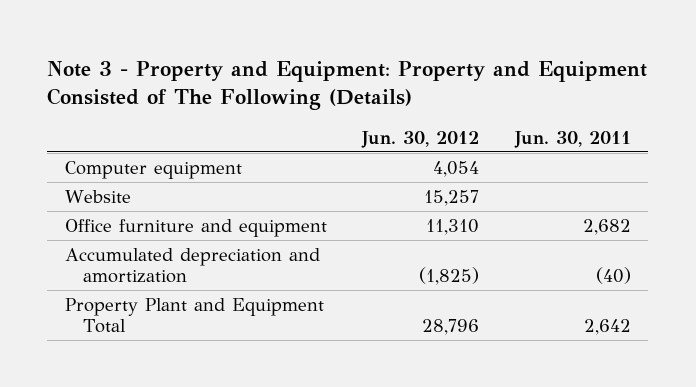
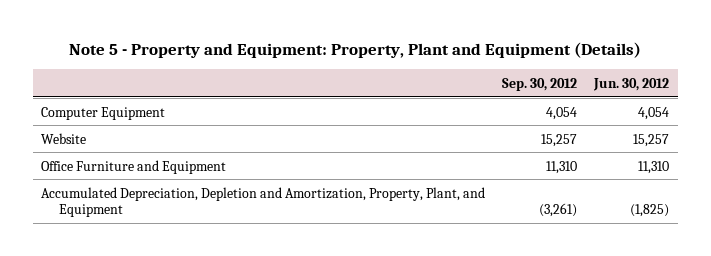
- Note 3 - Property and Equipment: Property and Equipment Consisted of The Following (Details)
+ Note 5 - Property and Equipment: Property, Plant and Equipment (Details)
- | Jun. 30, 2012 | Jun. 30, 2011
+ | Sep. 30, 2012 | Jun. 30, 2012
- Computer equipment | 4,054 |
+ Computer Equipment | 4,054 | 4,054
- Office furniture and equipment | 11,310 | 2,682
- Accumulated depreciation and amortization | (1,825) | (40)
- Property Plant and Equipment Total | 28,796 | 2,642
+ Office Furniture and Equipment | 11,310 | 11,310
+ Accumulated Depreciation, Depletion and Amortization, Property, Plant, and Equipment | (3,261) | (1,825)

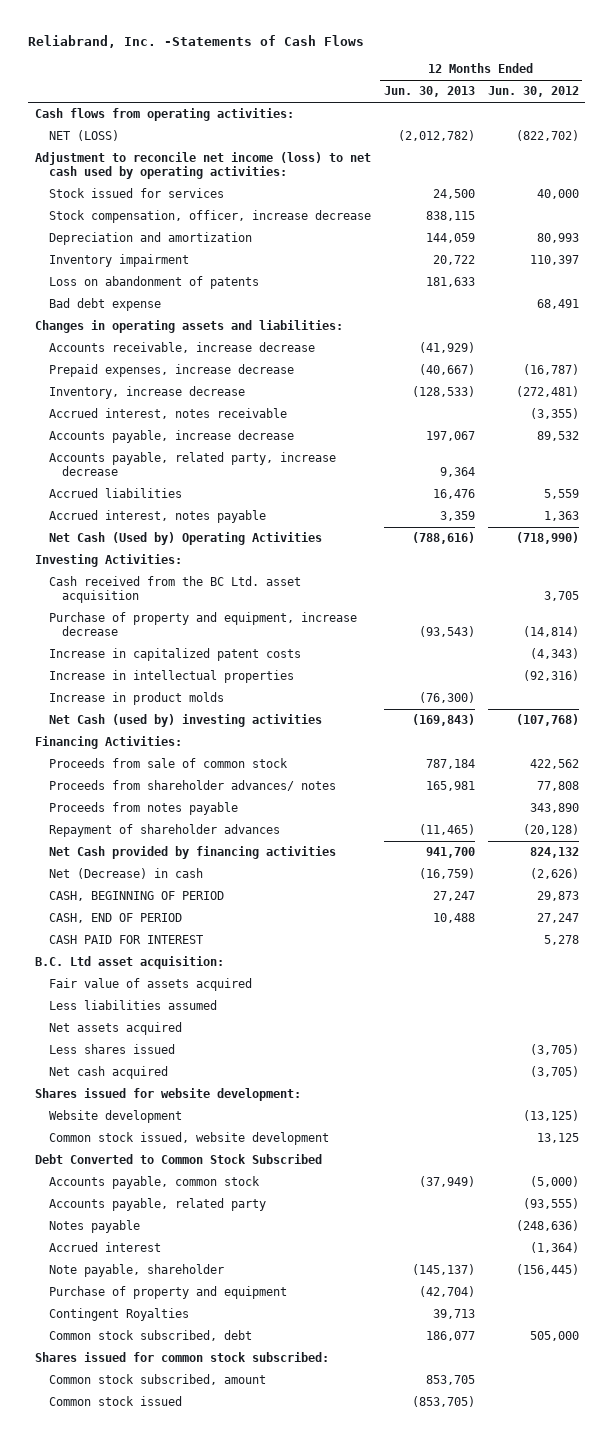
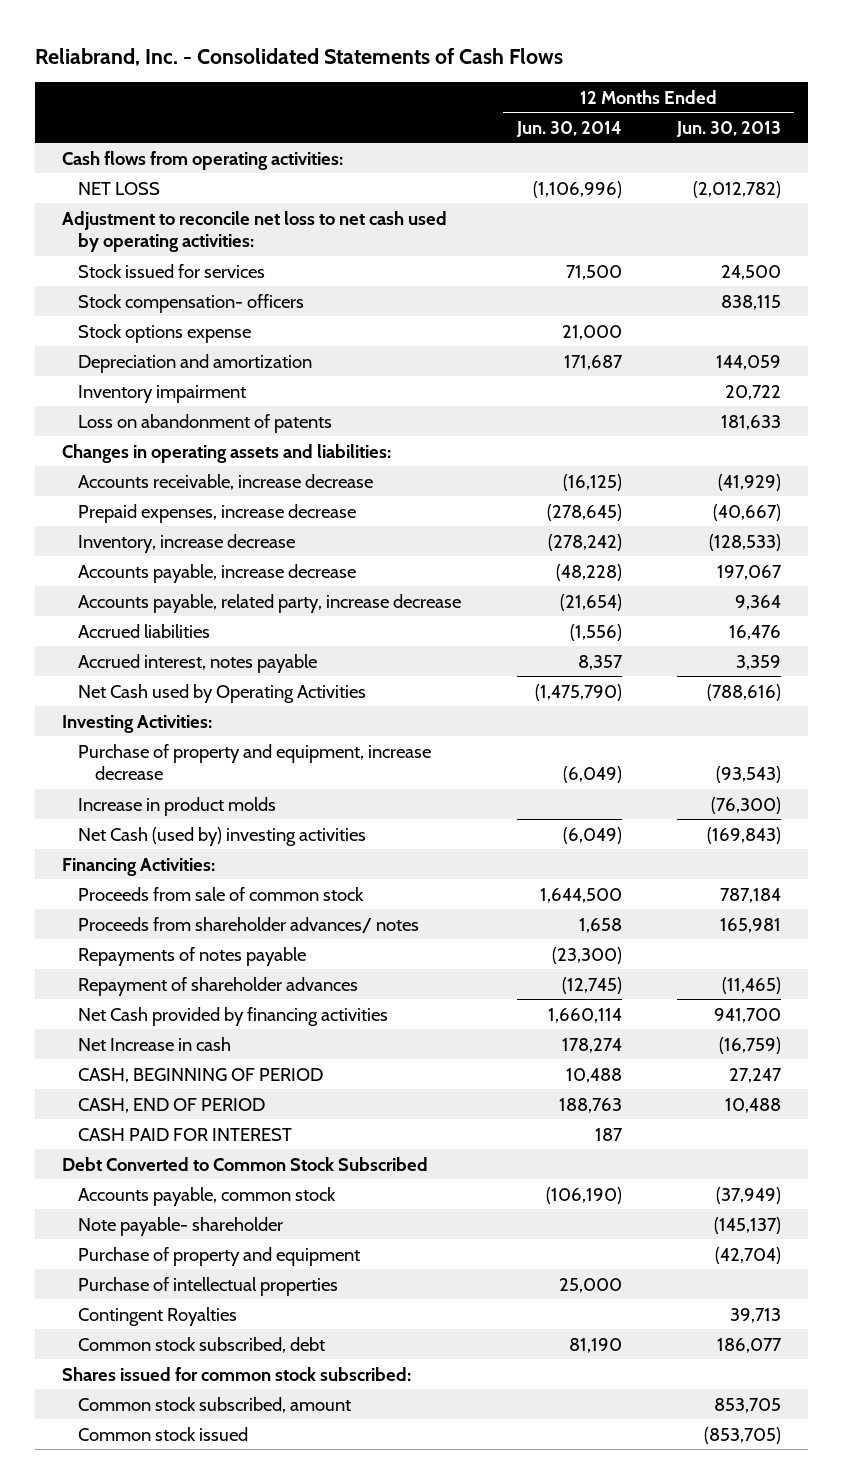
- Reliabrand, Inc. -Statements of Cash Flows
+ Reliabrand, Inc. - Consolidated Statements of Cash Flows
- | 12 Months Ended Jun. 30, 2013 | 12 Months Ended Jun. 30, 2012
+ | 12 Months Ended Jun. 30, 2014 | 12 Months Ended Jun. 30, 2013
- NET (LOSS) | (2,012,782) | (822,702)
- Adjustment to reconcile net income (loss) to net cash used by operating activities:
+ NET LOSS | (1,106,996) | (2,012,782)
+ Adjustment to reconcile net loss to net cash used by operating activities:
- Stock compensation, officer, increase decrease | 838,115 |
+ Stock compensation- officers | | 838,115
+ Stock options expense | 21,000 |
- Bad debt expense | | 68,491
- Accrued interest, notes receivable | | (3,355)
- Net Cash (Used by) Operating Activities | (788,616) | (718,990)
+ Net Cash used by Operating Activities | (1,475,790) | (788,616)
- Cash received from the BC Ltd. asset acquisition | | 3,705
- Increase in capitalized patent costs | | (4,343)
- Increase in intellectual properties | | (92,316)
- Proceeds from notes payable | | 343,890
+ Repayments of notes payable | (23,300) |
- Net (Decrease) in cash | (16,759) | (2,626)
+ Net Increase in cash | 178,274 | (16,759)
- B.C. Ltd asset acquisition:
- Fair value of assets acquired
- Less liabilities assumed
- Net assets acquired
- Less shares issued | | (3,705)
- Net cash acquired | | (3,705)
- Shares issued for website development:
- Website development | | (13,125)
- Common stock issued, website development | | 13,125
- Accounts payable, related party | | (93,555)
- Notes payable | | (248,636)
- Accrued interest | | (1,364)
- Note payable, shareholder | (145,137) | (156,445)
+ Note payable- shareholder | | (145,137)
+ Purchase of intellectual properties | 25,000 |

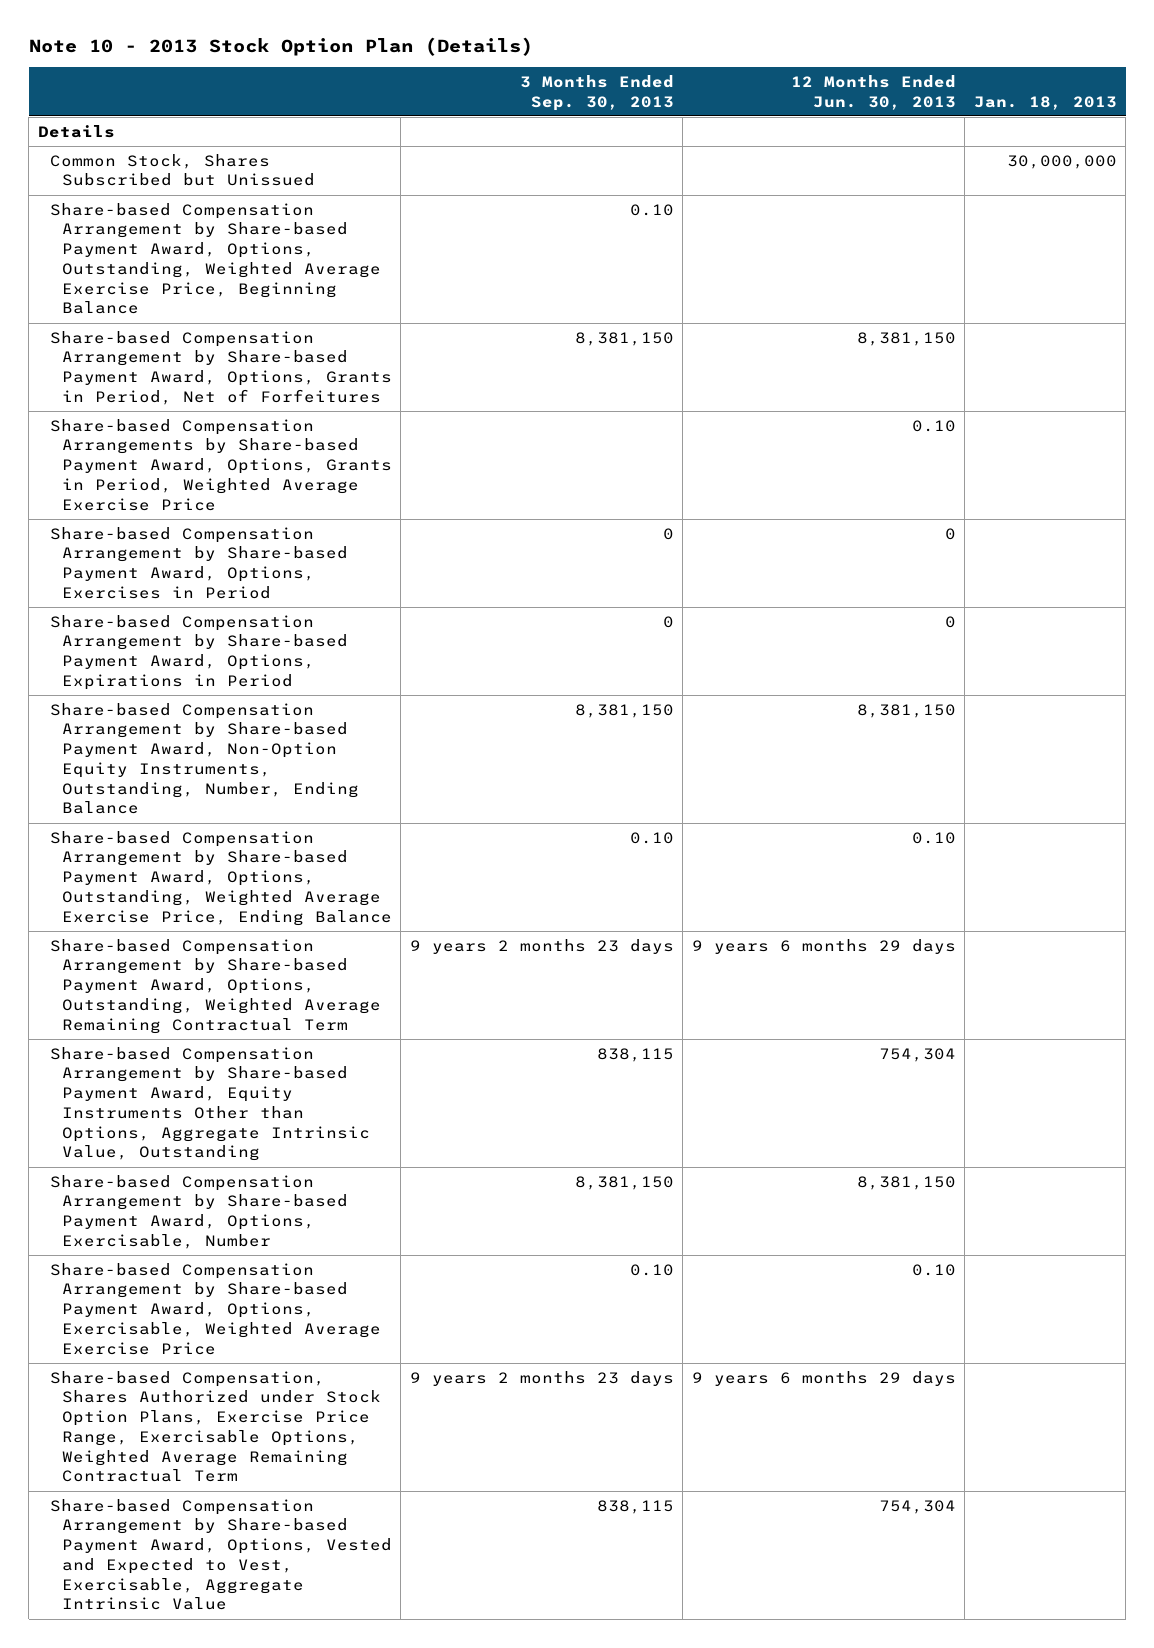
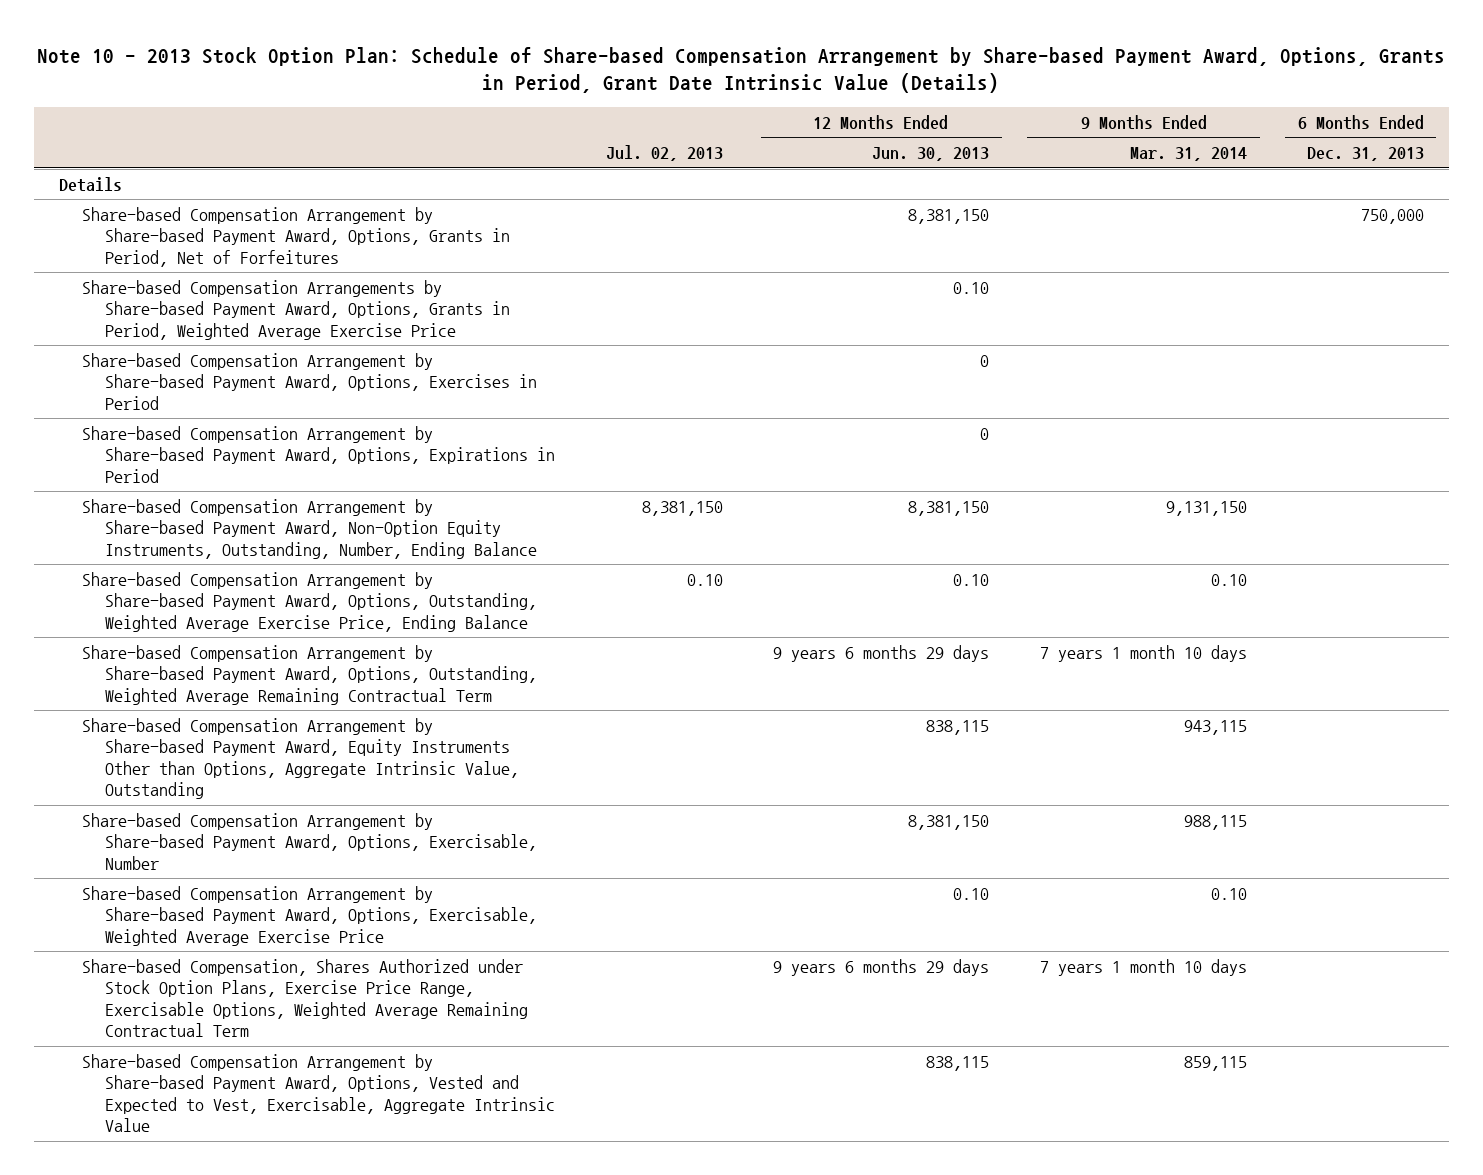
- Note 10 - 2013 Stock Option Plan (Details)
+ Note 10 - 2013 Stock Option Plan: Schedule of Share-based Compensation Arrangement by Share-based Payment Award, Options, Grants in Period, Grant Date Intrinsic Value (Details)
- | 3 Months Ended Sep. 30, 2013 | 12 Months Ended Jun. 30, 2013 | Jan. 18, 2013
+ | Jul. 02, 2013 | 12 Months Ended Jun. 30, 2013 | 9 Months Ended Mar. 31, 2014 | 6 Months Ended Dec. 31, 2013
- Common Stock, Shares Subscribed but Unissued | | | 30,000,000
- Share-based Compensation Arrangement by Share-based Payment Award, Options, Outstanding, Weighted Average Exercise Price, Beginning Balance | 0.10 | |
- Share-based Compensation Arrangement by Share-based Payment Award, Equity Instruments Other than Options, Aggregate Intrinsic Value, Outstanding | 838,115 | 754,304 |
+ Share-based Compensation Arrangement by Share-based Payment Award, Equity Instruments Other than Options, Aggregate Intrinsic Value, Outstanding | | 838,115 | 943,115 |
- Share-based Compensation Arrangement by Share-based Payment Award, Options, Vested and Expected to Vest, Exercisable, Aggregate Intrinsic Value | 838,115 | 754,304 |
+ Share-based Compensation Arrangement by Share-based Payment Award, Options, Vested and Expected to Vest, Exercisable, Aggregate Intrinsic Value | | 838,115 | 859,115 |

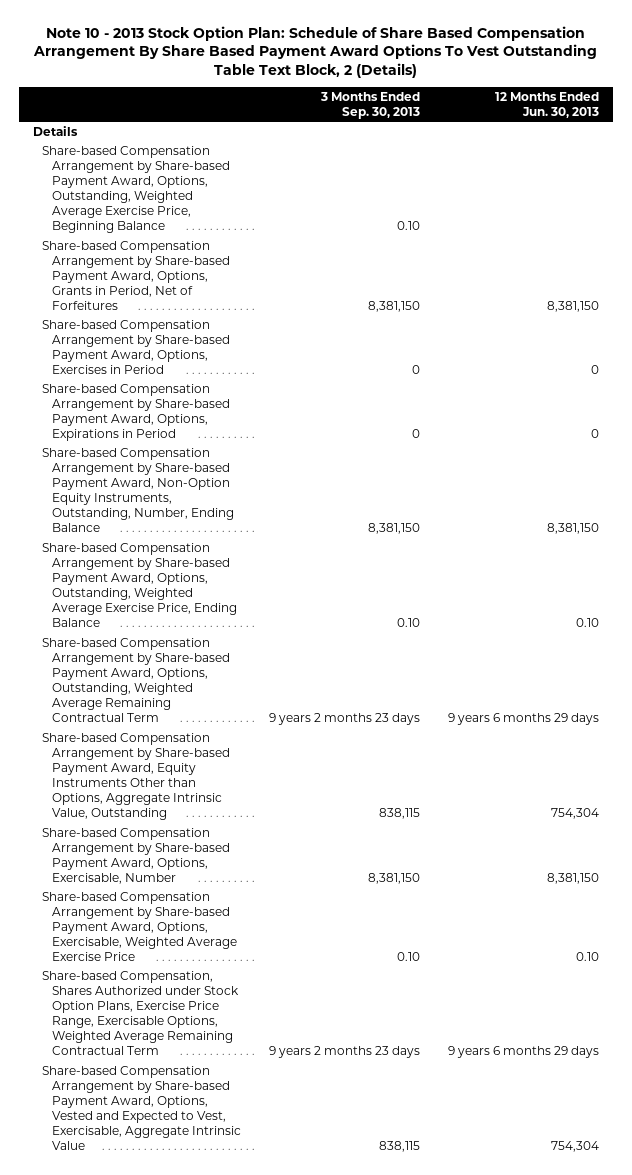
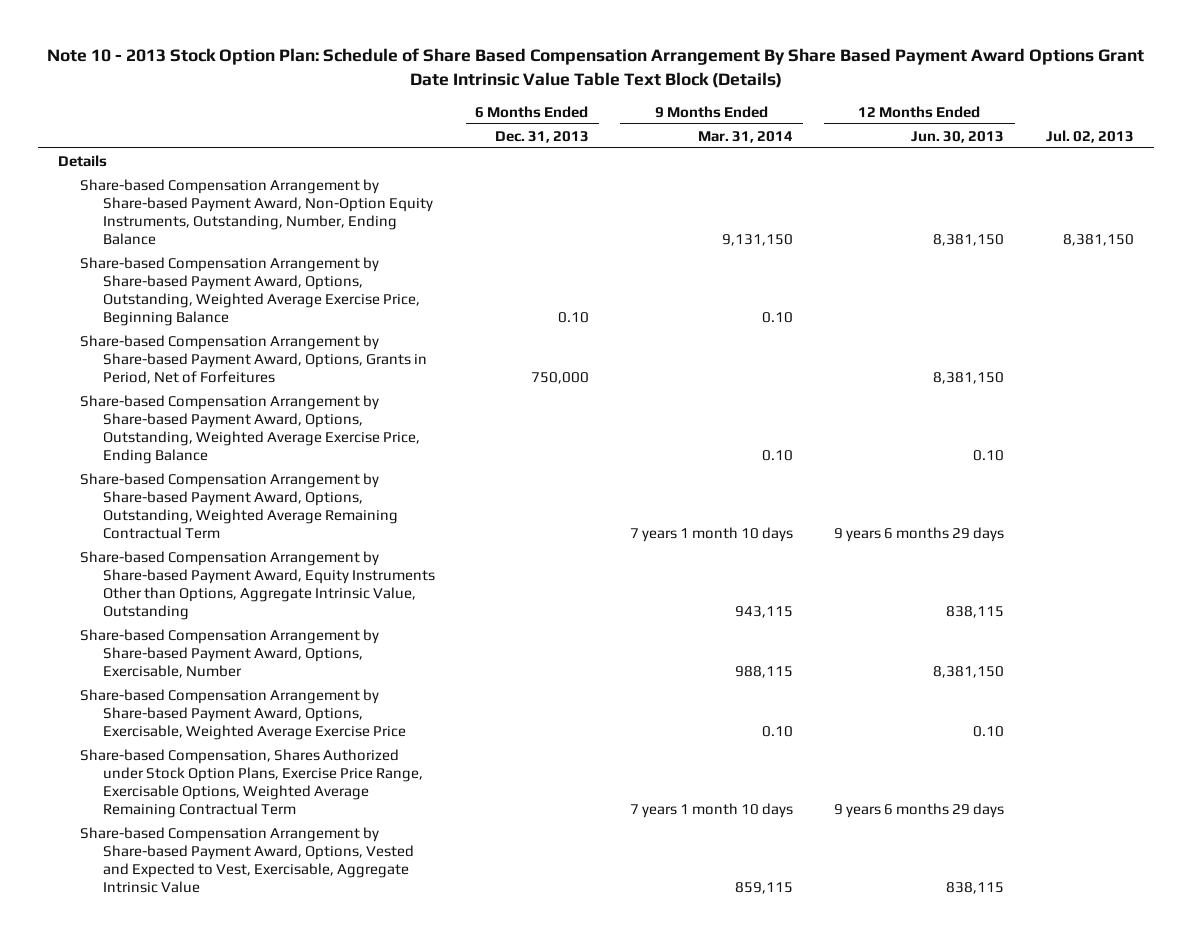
- Note 10 - 2013 Stock Option Plan: Schedule of Share Based Compensation Arrangement By Share Based Payment Award Options To Vest Outstanding Table Text Block, 2 (Details)
+ Note 10 - 2013 Stock Option Plan: Schedule of Share Based Compensation Arrangement By Share Based Payment Award Options Grant Date Intrinsic Value Table Text Block (Details)
- | 3 Months Ended Sep. 30, 2013 | 12 Months Ended Jun. 30, 2013
+ | 6 Months Ended Dec. 31, 2013 | 9 Months Ended Mar. 31, 2014 | 12 Months Ended Jun. 30, 2013 | Jul. 02, 2013
moved up: Share-based Compensation Arrangement by Share-based Payment Award, Non-Option Equity Instruments, Outstanding, Number, Ending Balance | | 9,131,150 | 8,381,150 | 8,381,150
- Share-based Compensation Arrangement by Share-based Payment Award, Options, Exercises in Period | 0 | 0
- Share-based Compensation Arrangement by Share-based Payment Award, Options, Expirations in Period | 0 | 0
- Share-based Compensation Arrangement by Share-based Payment Award, Equity Instruments Other than Options, Aggregate Intrinsic Value, Outstanding | 838,115 | 754,304
+ Share-based Compensation Arrangement by Share-based Payment Award, Equity Instruments Other than Options, Aggregate Intrinsic Value, Outstanding | | 943,115 | 838,115 |
- Share-based Compensation Arrangement by Share-based Payment Award, Options, Vested and Expected to Vest, Exercisable, Aggregate Intrinsic Value | 838,115 | 754,304
+ Share-based Compensation Arrangement by Share-based Payment Award, Options, Vested and Expected to Vest, Exercisable, Aggregate Intrinsic Value | | 859,115 | 838,115 |

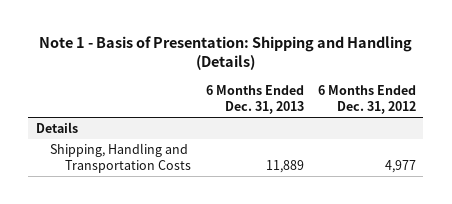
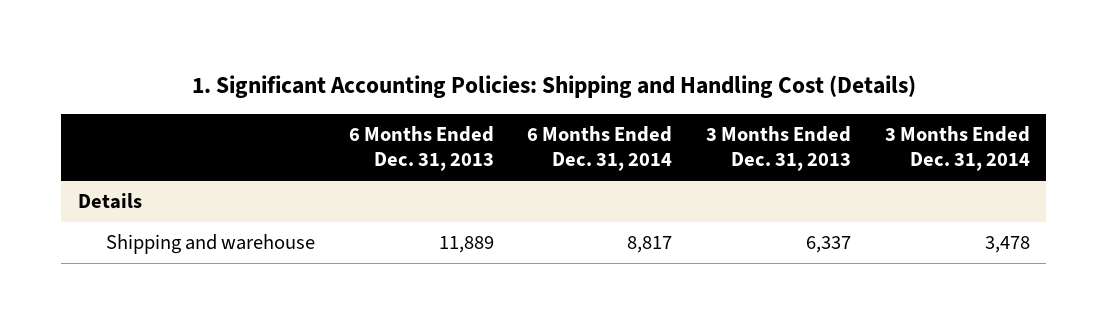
- Note 1 - Basis of Presentation: Shipping and Handling (Details)
+ 1. Significant Accounting Policies: Shipping and Handling Cost (Details)
- | 6 Months Ended Dec. 31, 2013 | 6 Months Ended Dec. 31, 2012
+ | 6 Months Ended Dec. 31, 2013 | 6 Months Ended Dec. 31, 2014 | 3 Months Ended Dec. 31, 2013 | 3 Months Ended Dec. 31, 2014
- Shipping, Handling and Transportation Costs | 11,889 | 4,977
+ Shipping and warehouse | 11,889 | 8,817 | 6,337 | 3,478

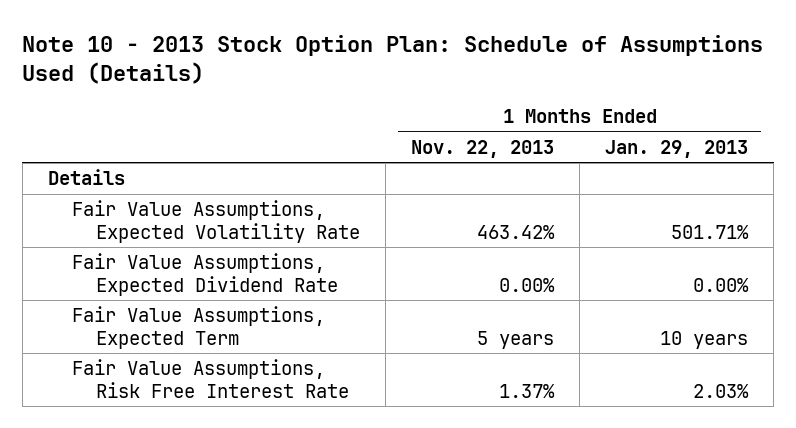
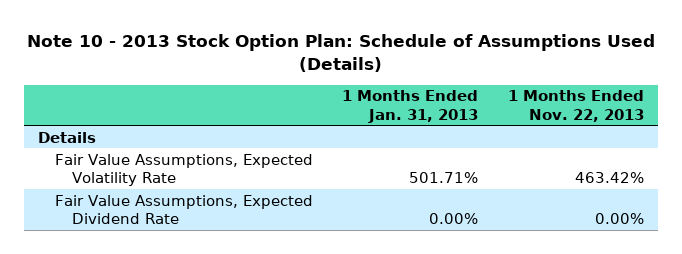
- | 1 Months Ended Nov. 22, 2013 | 1 Months Ended Jan. 29, 2013
+ | 1 Months Ended Jan. 31, 2013 | 1 Months Ended Nov. 22, 2013
- Fair Value Assumptions, Expected Term | 5 years | 10 years
- Fair Value Assumptions, Risk Free Interest Rate | 1.37% | 2.03%

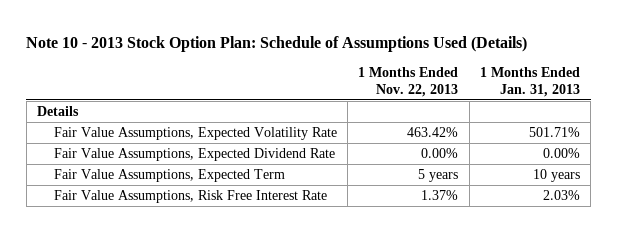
- | 1 Months Ended Jan. 31, 2013 | 1 Months Ended Nov. 22, 2013
+ | 1 Months Ended Nov. 22, 2013 | 1 Months Ended Jan. 31, 2013
+ Fair Value Assumptions, Expected Term | 5 years | 10 years
+ Fair Value Assumptions, Risk Free Interest Rate | 1.37% | 2.03%

